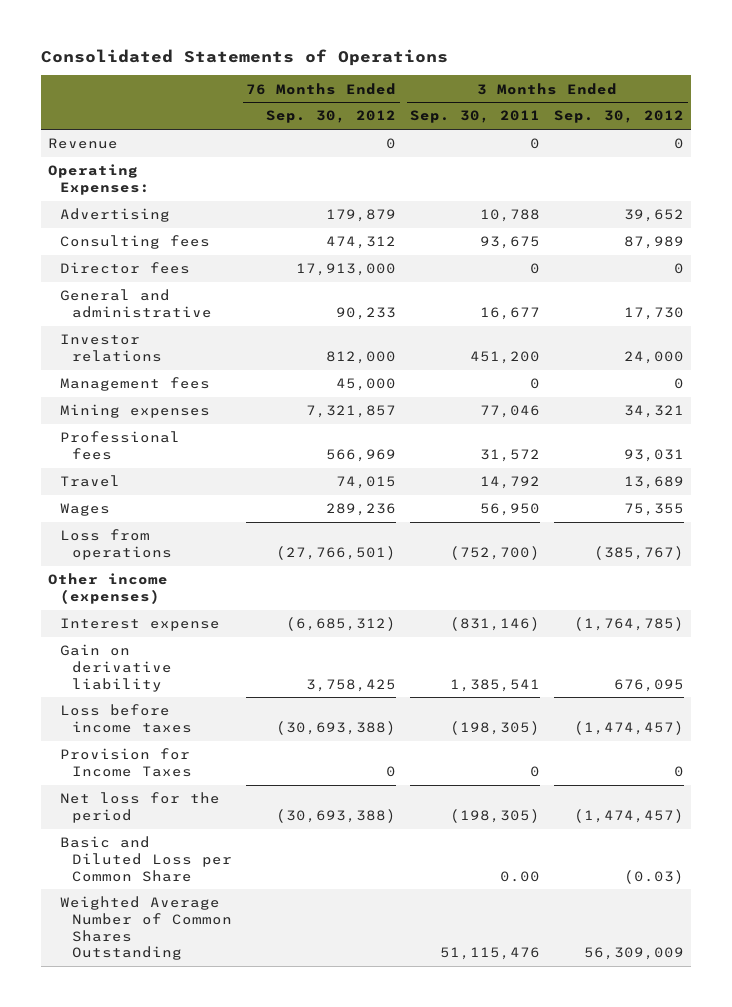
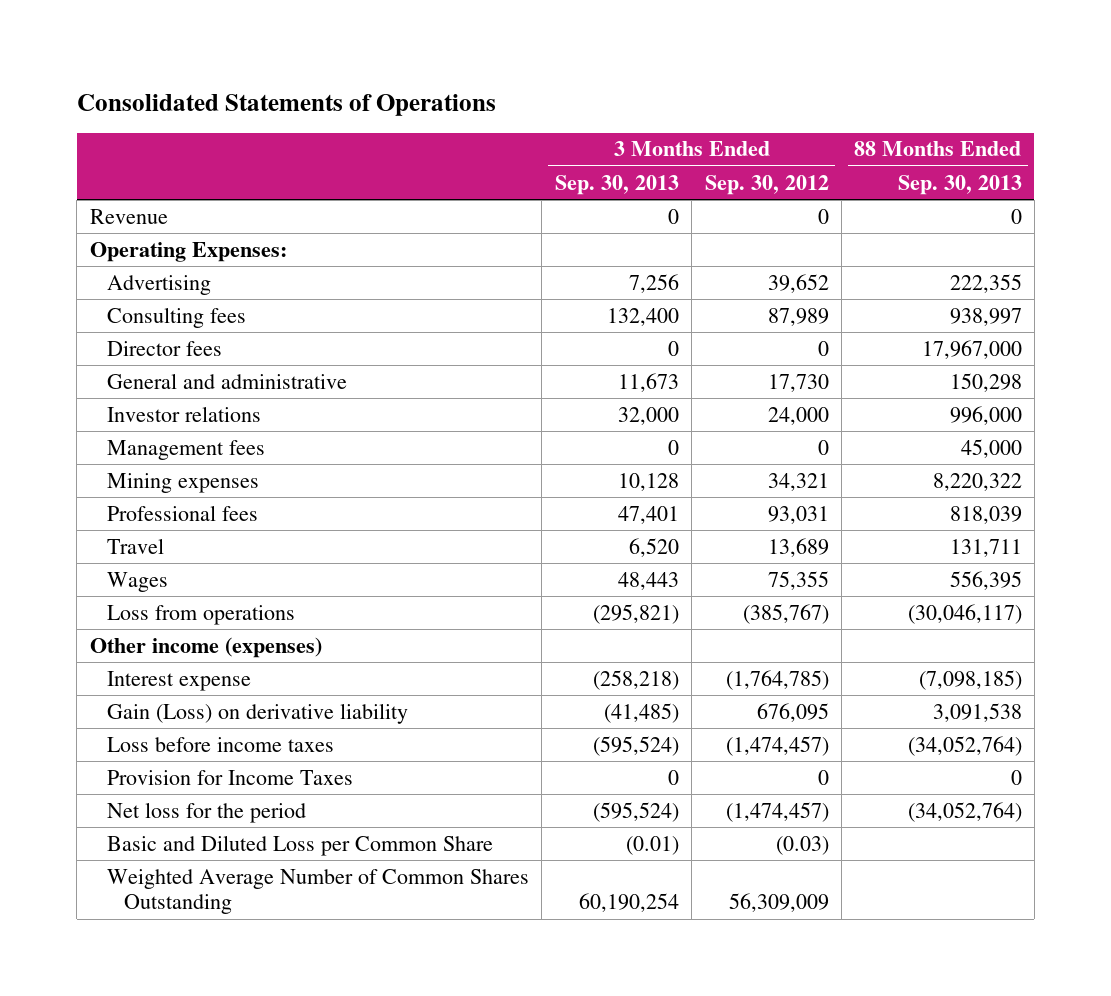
- | 76 Months Ended Sep. 30, 2012 | 3 Months Ended Sep. 30, 2011 | 3 Months Ended Sep. 30, 2012
+ | 3 Months Ended Sep. 30, 2013 | 3 Months Ended Sep. 30, 2012 | 88 Months Ended Sep. 30, 2013
- Gain on derivative liability | 3,758,425 | 1,385,541 | 676,095
+ Gain (Loss) on derivative liability | (41,485) | 676,095 | 3,091,538

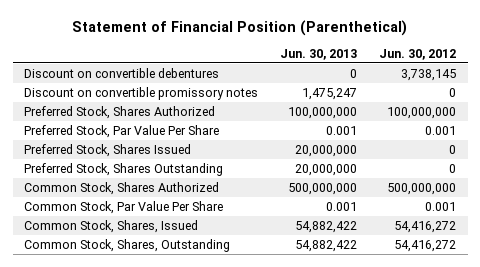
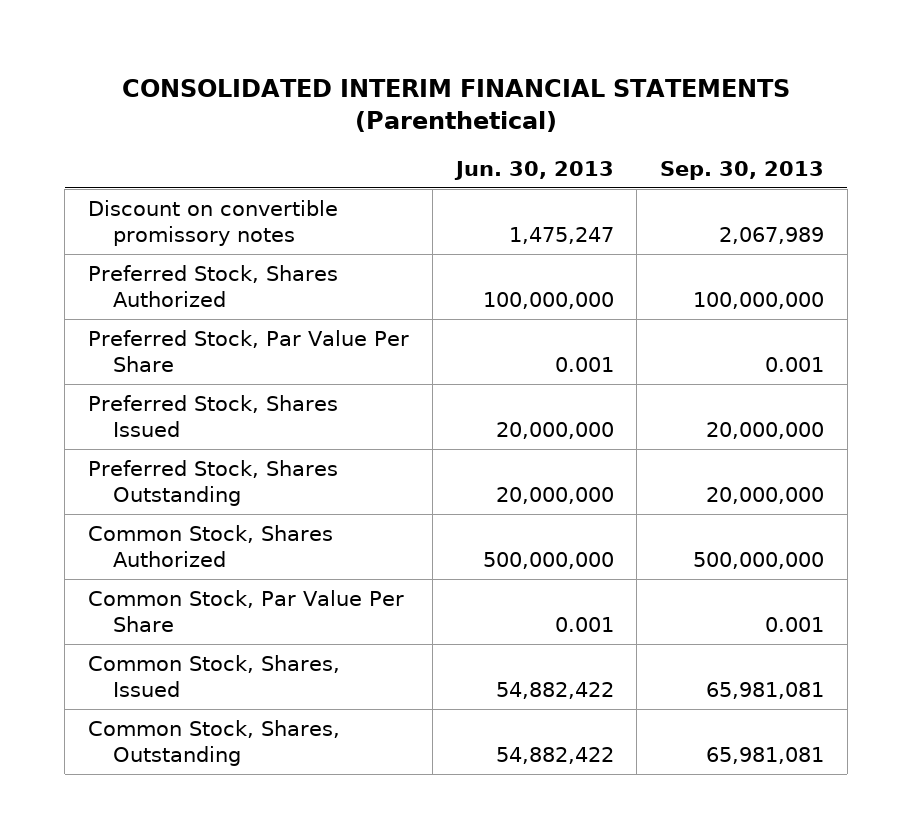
- Statement of Financial Position (Parenthetical)
+ CONSOLIDATED INTERIM FINANCIAL STATEMENTS (Parenthetical)
- | Jun. 30, 2013 | Jun. 30, 2012
+ | Jun. 30, 2013 | Sep. 30, 2013
- Discount on convertible debentures | 0 | 3,738,145

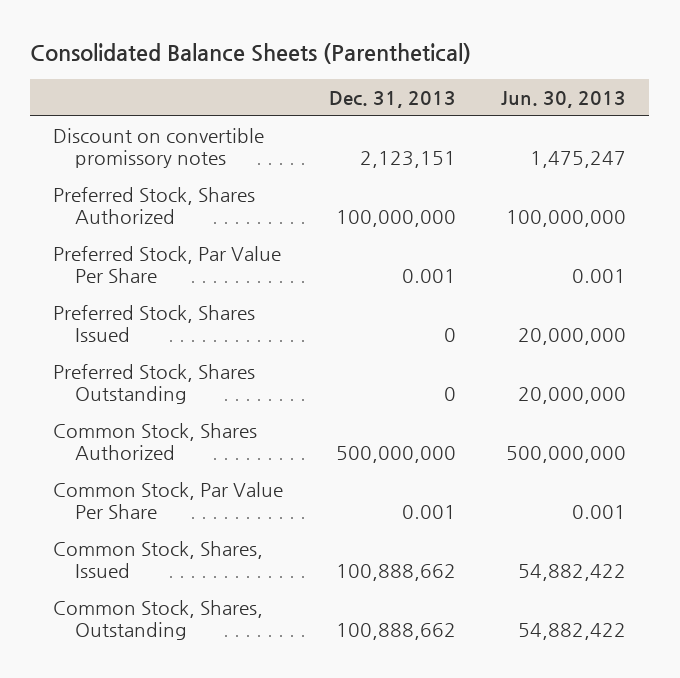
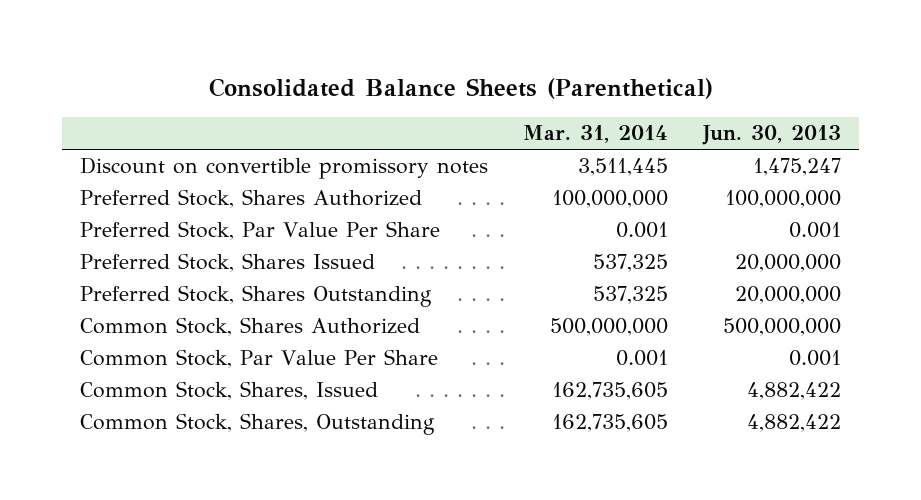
- | Dec. 31, 2013 | Jun. 30, 2013
+ | Mar. 31, 2014 | Jun. 30, 2013
- Common Stock, Shares, Issued | 100,888,662 | 54,882,422
- Common Stock, Shares, Outstanding | 100,888,662 | 54,882,422
+ Common Stock, Shares, Issued | 162,735,605 | 4,882,422
+ Common Stock, Shares, Outstanding | 162,735,605 | 4,882,422

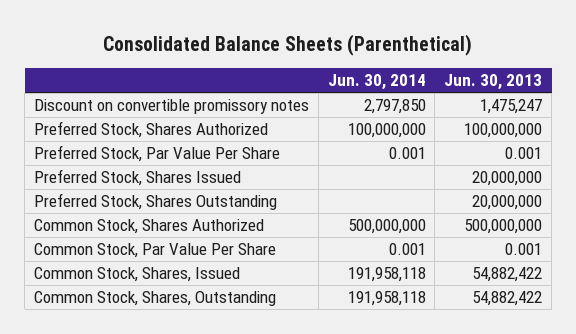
- | Mar. 31, 2014 | Jun. 30, 2013
+ | Jun. 30, 2014 | Jun. 30, 2013
- Common Stock, Shares, Issued | 162,735,605 | 4,882,422
- Common Stock, Shares, Outstanding | 162,735,605 | 4,882,422
+ Common Stock, Shares, Issued | 191,958,118 | 54,882,422
+ Common Stock, Shares, Outstanding | 191,958,118 | 54,882,422

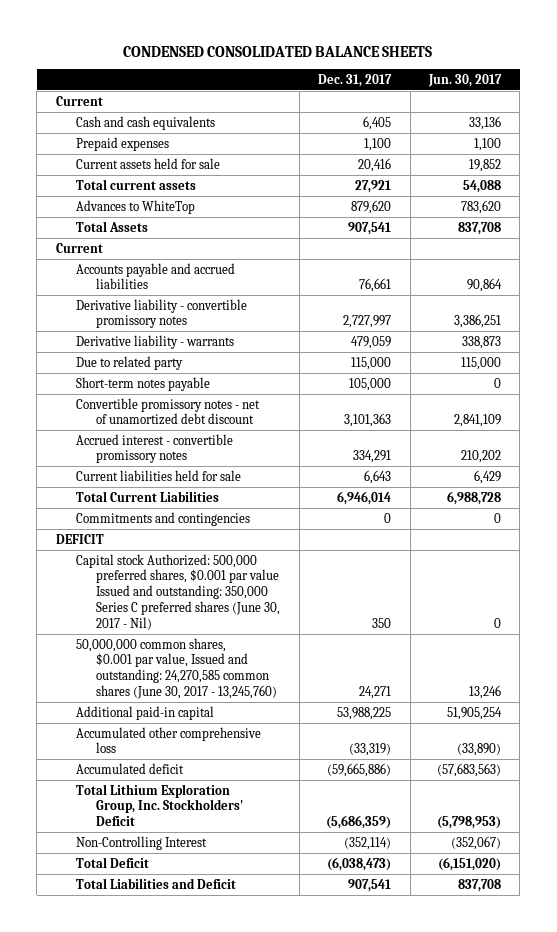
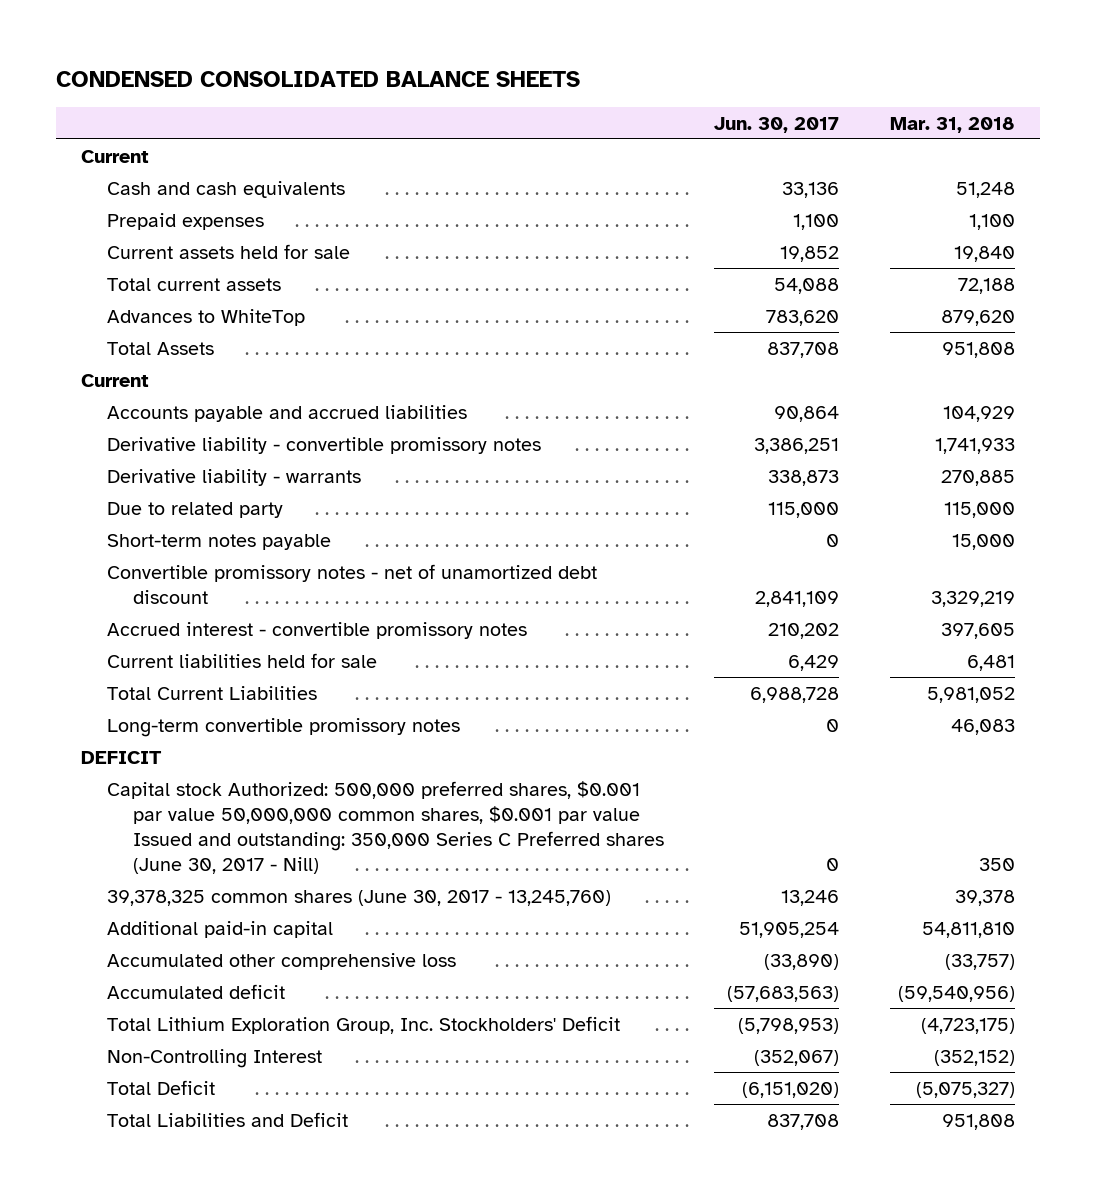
- | Dec. 31, 2017 | Jun. 30, 2017
+ | Jun. 30, 2017 | Mar. 31, 2018
- Commitments and contingencies | 0 | 0
+ Long-term convertible promissory notes | 0 | 46,083
- Capital stock Authorized: 500,000 preferred shares, $0.001 par value Issued and outstanding: 350,000 Series C preferred shares (June 30, 2017 - Nil) | 350 | 0
- 50,000,000 common shares, $0.001 par value, Issued and outstanding: 24,270,585 common shares (June 30, 2017 - 13,245,760) | 24,271 | 13,246
+ Capital stock Authorized: 500,000 preferred shares, $0.001 par value 50,000,000 common shares, $0.001 par value Issued and outstanding: 350,000 Series C Preferred shares (June 30, 2017 - Nill) | 0 | 350
+ 39,378,325 common shares (June 30, 2017 - 13,245,760) | 13,246 | 39,378

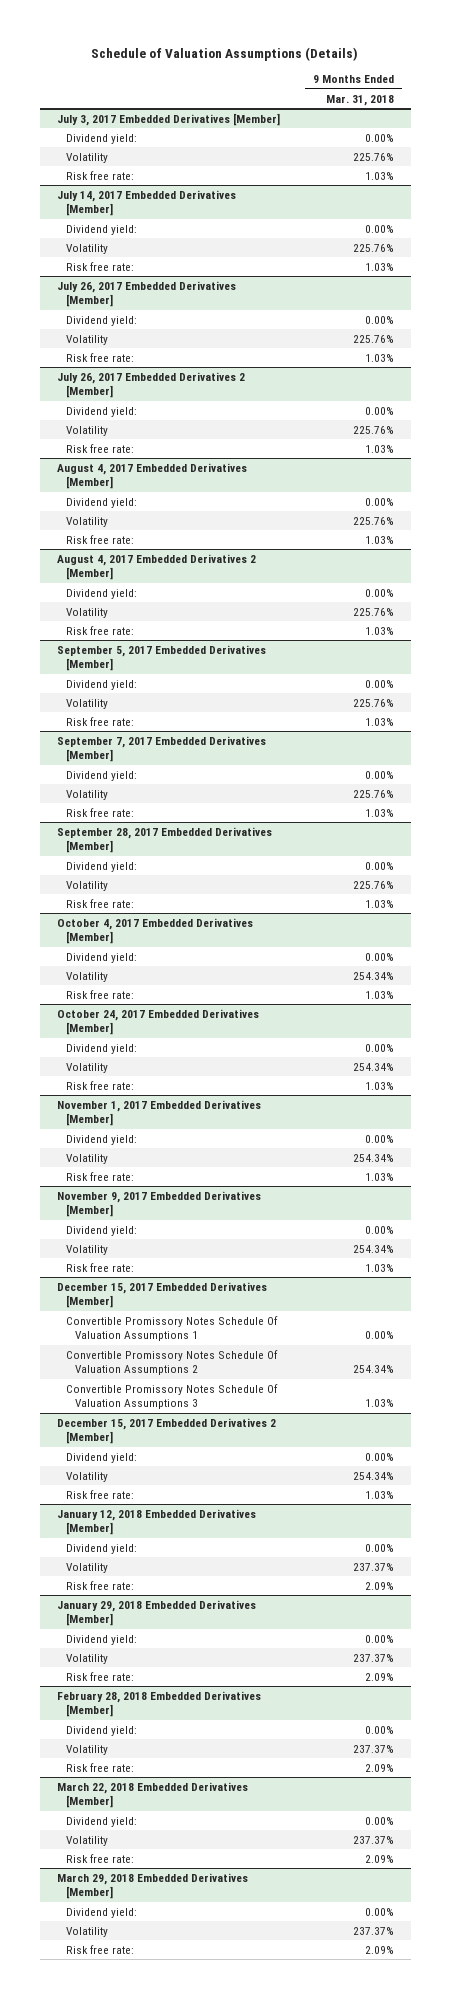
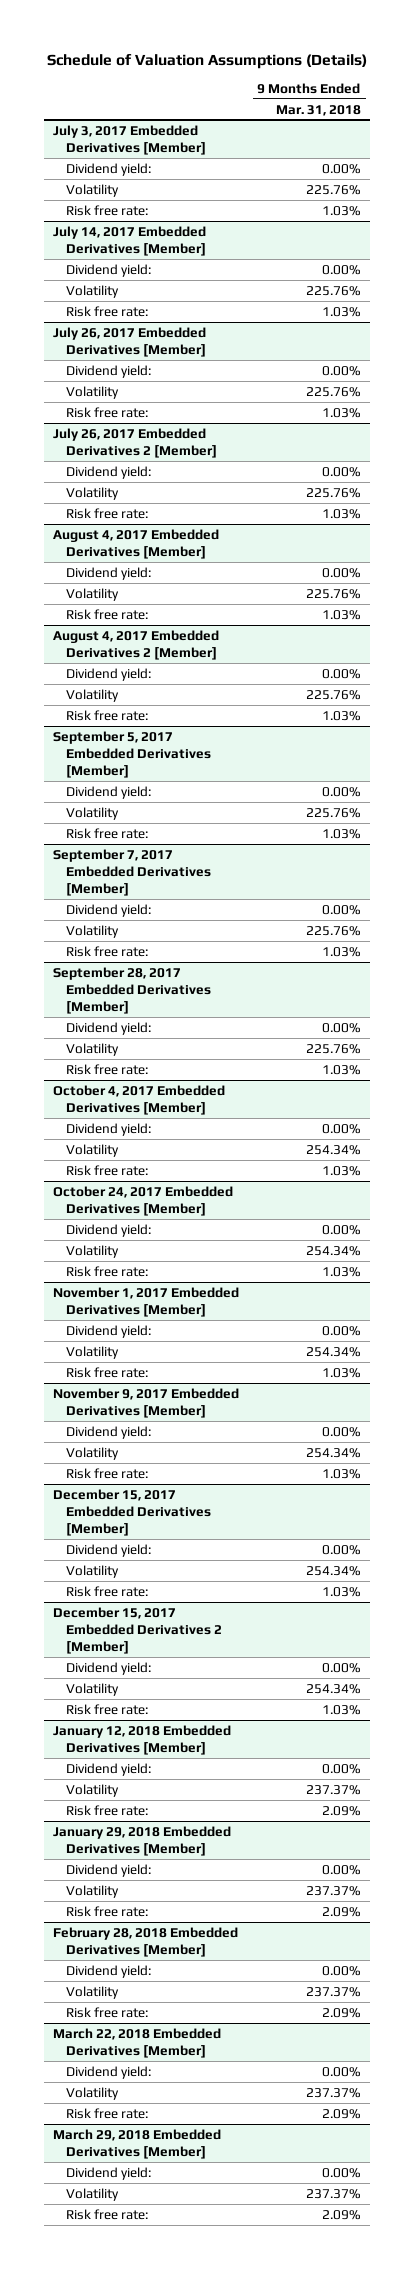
@ December 15, 2017 Embedded Derivatives [Member]
- Convertible Promissory Notes Schedule Of Valuation Assumptions 1 | 0.00%
- Convertible Promissory Notes Schedule Of Valuation Assumptions 2 | 254.34%
- Convertible Promissory Notes Schedule Of Valuation Assumptions 3 | 1.03%
+ Dividend yield: | 0.00%
+ Volatility | 254.34%
+ Risk free rate: | 1.03%

